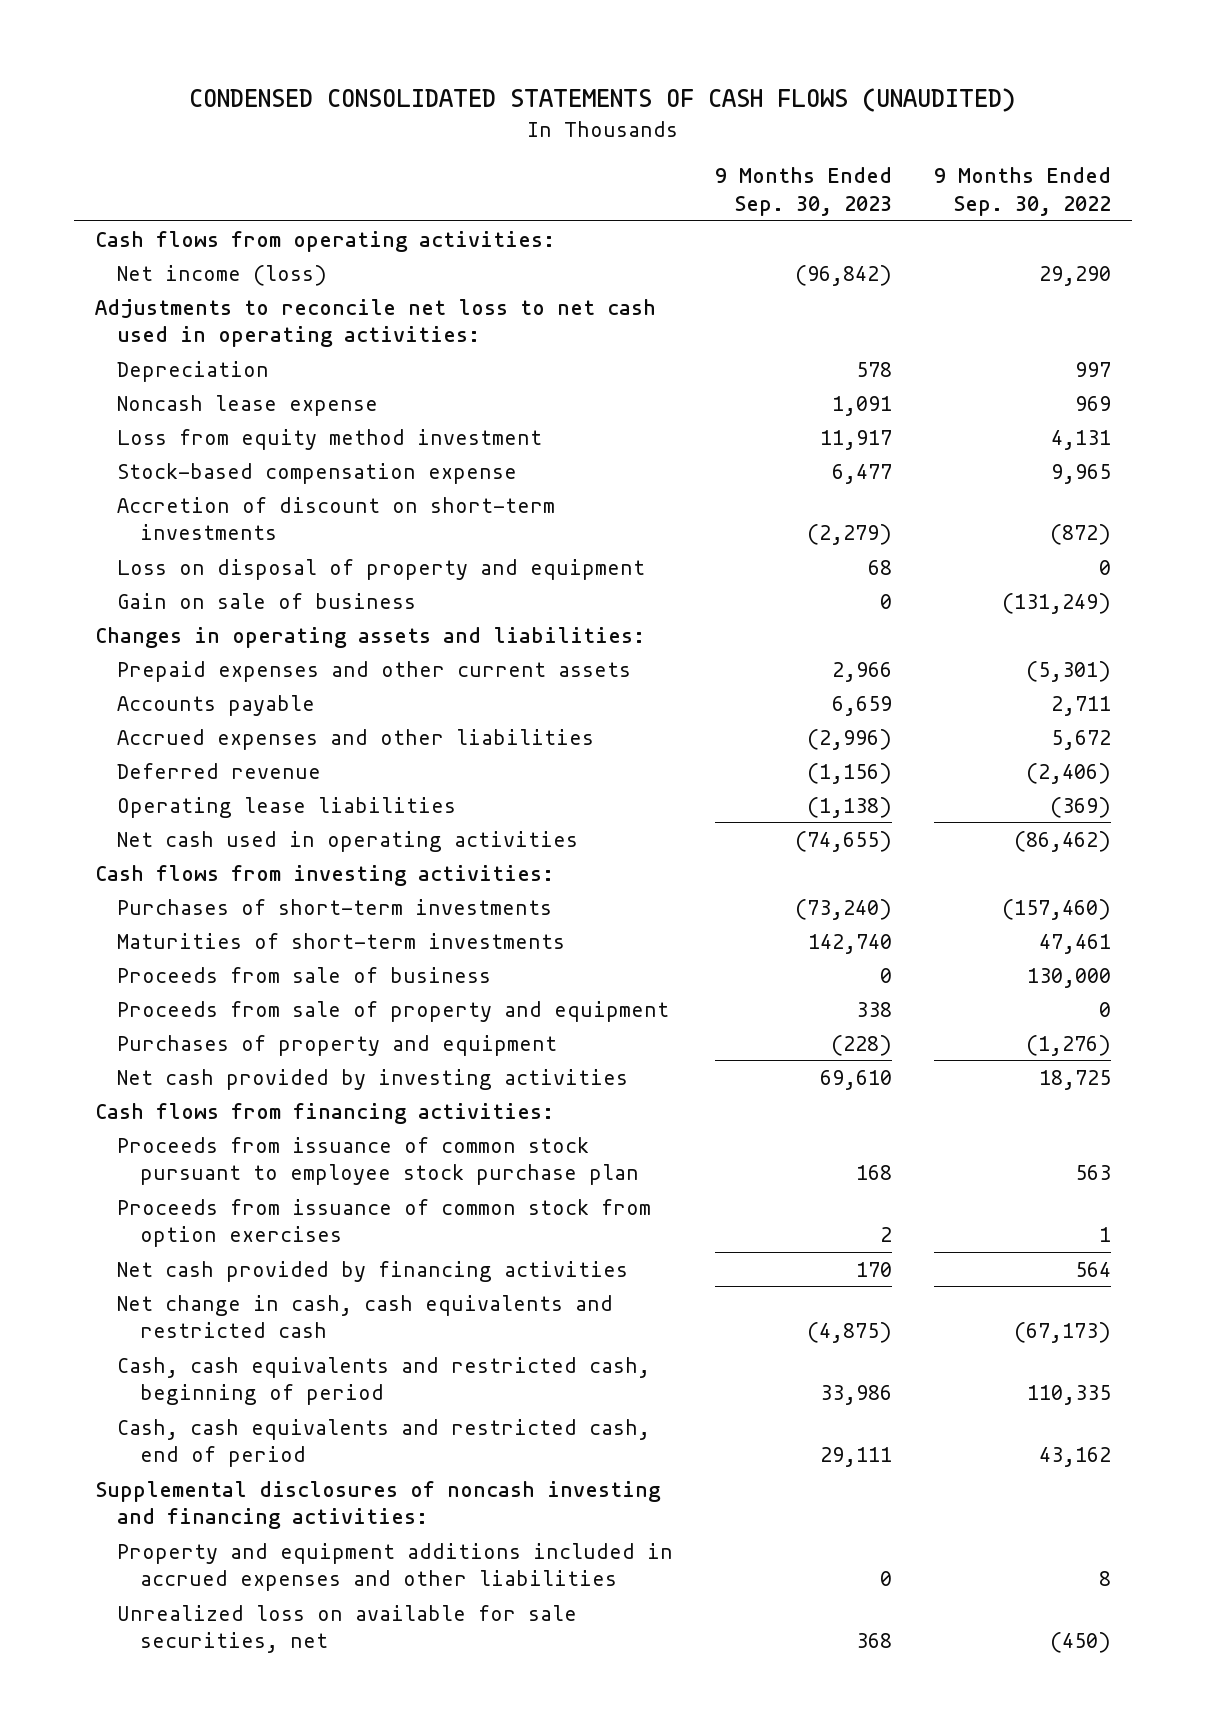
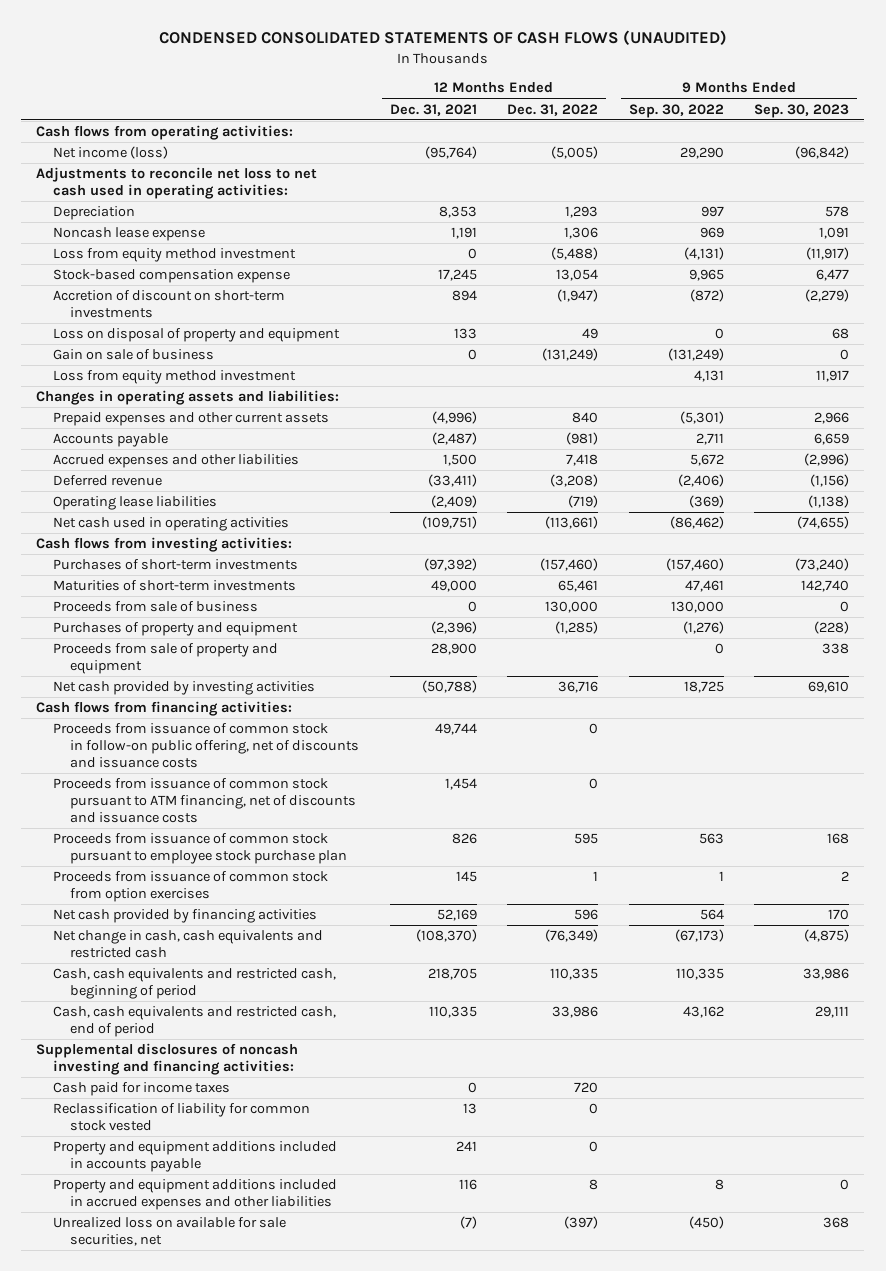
- | 9 Months Ended Sep. 30, 2023 | 9 Months Ended Sep. 30, 2022
+ | 12 Months Ended Dec. 31, 2021 | 12 Months Ended Dec. 31, 2022 | 9 Months Ended Sep. 30, 2022 | 9 Months Ended Sep. 30, 2023
+ Loss from equity method investment | 0 | (5,488) | (4,131) | (11,917)
moved down: Loss from equity method investment | | | 4,131 | 11,917
moved down: Proceeds from sale of property and equipment | 28,900 | | 0 | 338
+ Proceeds from issuance of common stock in follow-on public offering, net of discounts and issuance costs | 49,744 | 0 | |
+ Proceeds from issuance of common stock pursuant to ATM financing, net of discounts and issuance costs | 1,454 | 0 | |
+ Cash paid for income taxes | 0 | 720 | |
+ Reclassification of liability for common stock vested | 13 | 0 | |
+ Property and equipment additions included in accounts payable | 241 | 0 | |

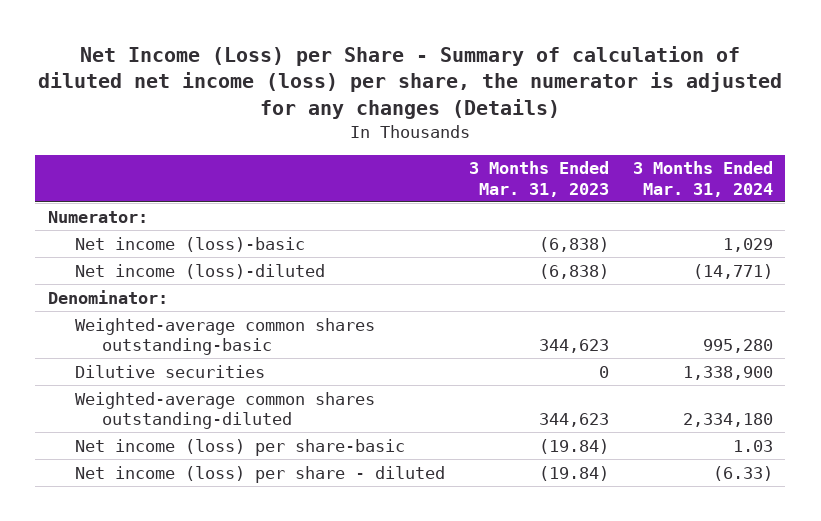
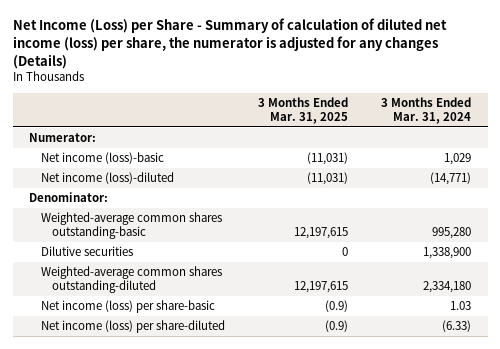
- | 3 Months Ended Mar. 31, 2023 | 3 Months Ended Mar. 31, 2024
+ | 3 Months Ended Mar. 31, 2025 | 3 Months Ended Mar. 31, 2024
- Net income (loss) per share - diluted | (19.84) | (6.33)
+ Net income (loss) per share-diluted | (0.9) | (6.33)

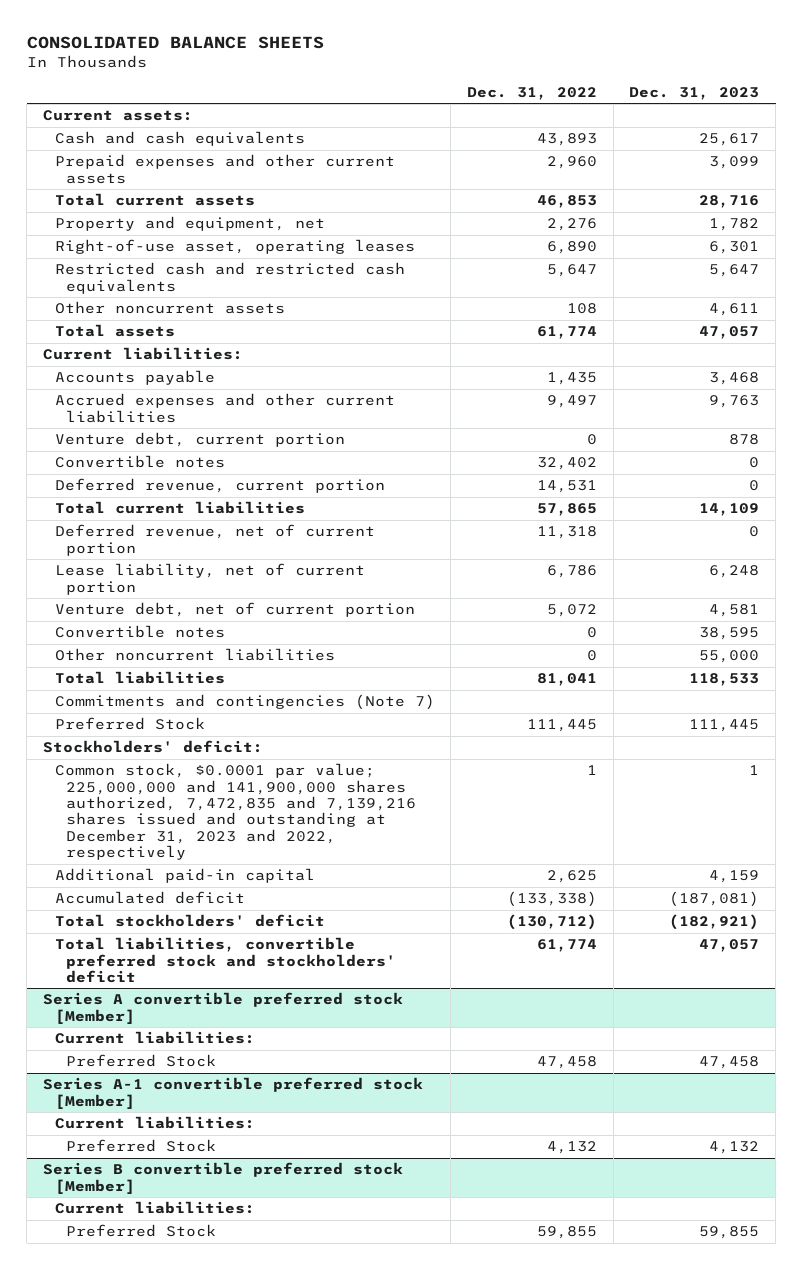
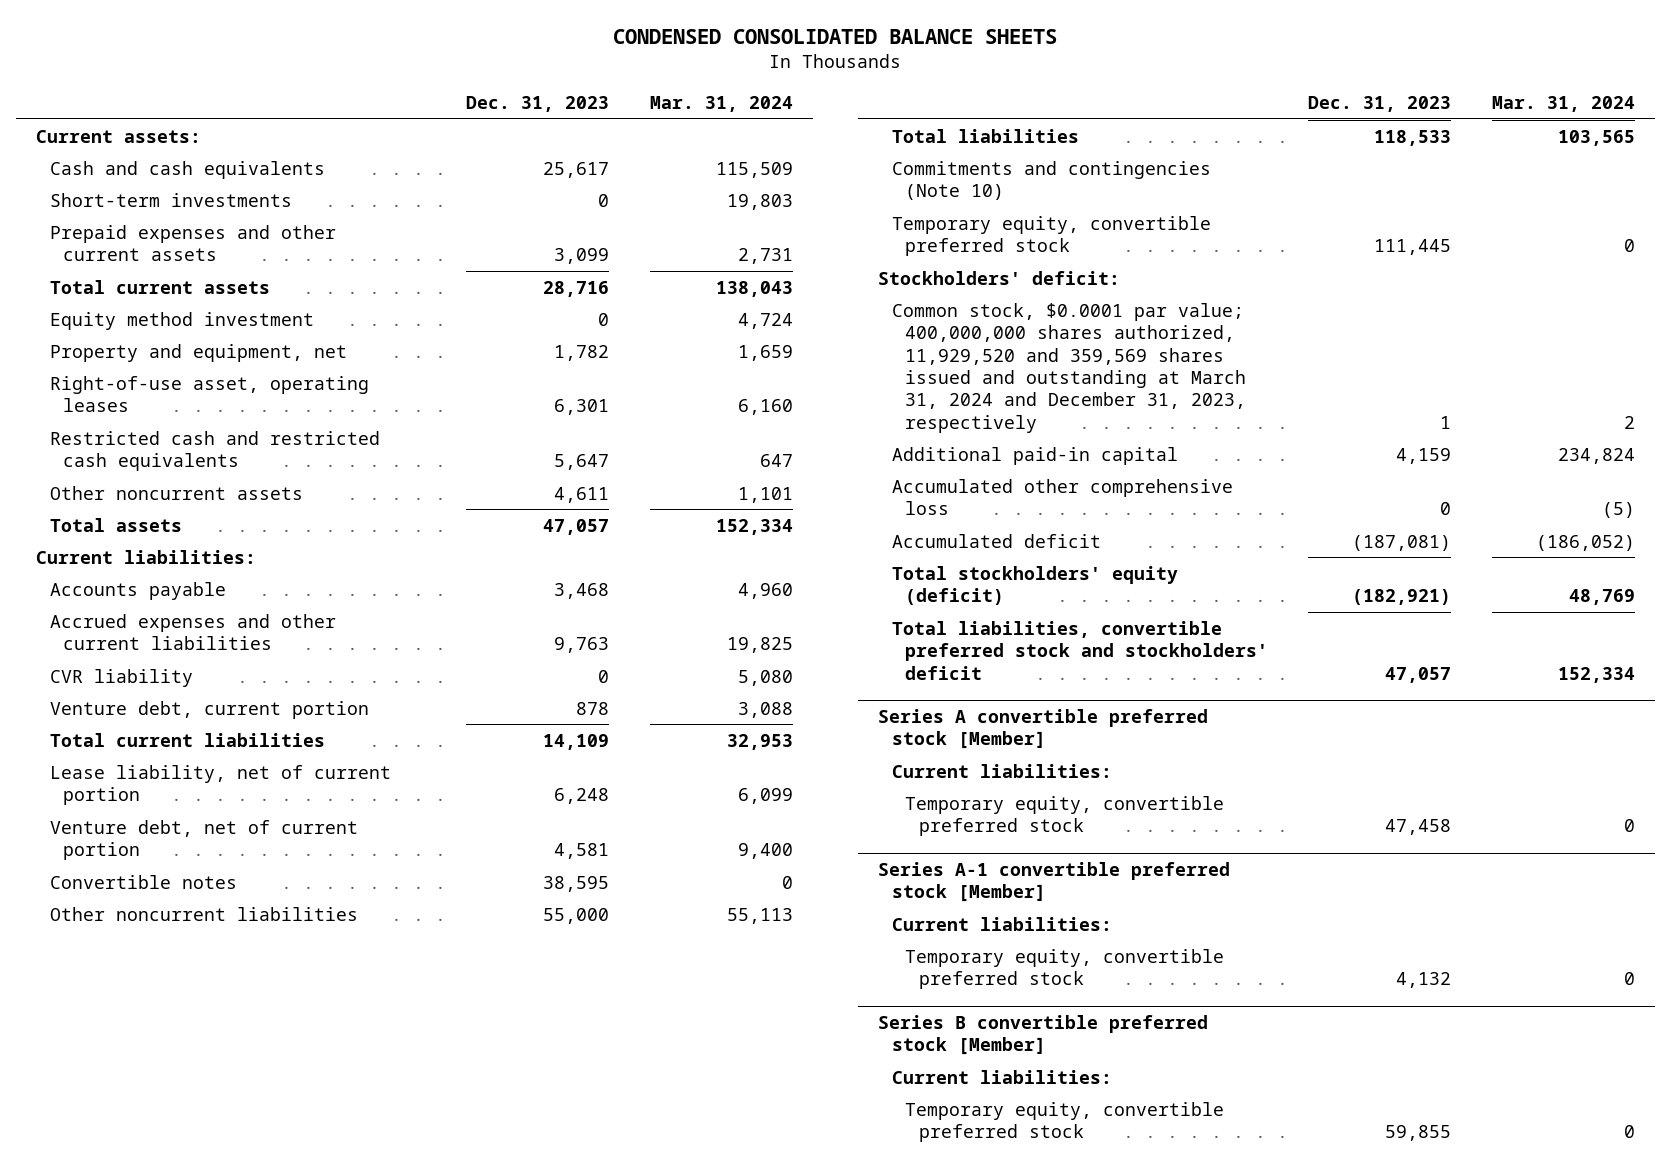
- CONSOLIDATED BALANCE SHEETS
+ CONDENSED CONSOLIDATED BALANCE SHEETS
- | Dec. 31, 2022 | Dec. 31, 2023
+ | Dec. 31, 2023 | Mar. 31, 2024
+ Short-term investments | 0 | 19,803
+ Equity method investment | 0 | 4,724
+ CVR liability | 0 | 5,080
- Convertible notes | 32,402 | 0
- Deferred revenue, current portion | 14,531 | 0
- Deferred revenue, net of current portion | 11,318 | 0
- Commitments and contingencies (Note 7)
- Preferred Stock | 111,445 | 111,445
+ Commitments and contingencies (Note 10)
+ Temporary equity, convertible preferred stock | 111,445 | 0
- Common stock, $0.0001 par value; 225,000,000 and 141,900,000 shares authorized, 7,472,835 and 7,139,216 shares issued and outstanding at December 31, 2023 and 2022, respectively | 1 | 1
+ Common stock, $0.0001 par value; 400,000,000 shares authorized, 11,929,520 and 359,569 shares issued and outstanding at March 31, 2024 and December 31, 2023, respectively | 1 | 2
+ Accumulated other comprehensive loss | 0 | (5)
- Total stockholders' deficit | (130,712) | (182,921)
+ Total stockholders' equity (deficit) | (182,921) | 48,769
@ Series A convertible preferred stock [Member]
- Preferred Stock | 47,458 | 47,458
+ Temporary equity, convertible preferred stock | 47,458 | 0
@ Series A-1 convertible preferred stock [Member]
- Preferred Stock | 4,132 | 4,132
+ Temporary equity, convertible preferred stock | 4,132 | 0
@ Series B convertible preferred stock [Member]
- Preferred Stock | 59,855 | 59,855
+ Temporary equity, convertible preferred stock | 59,855 | 0

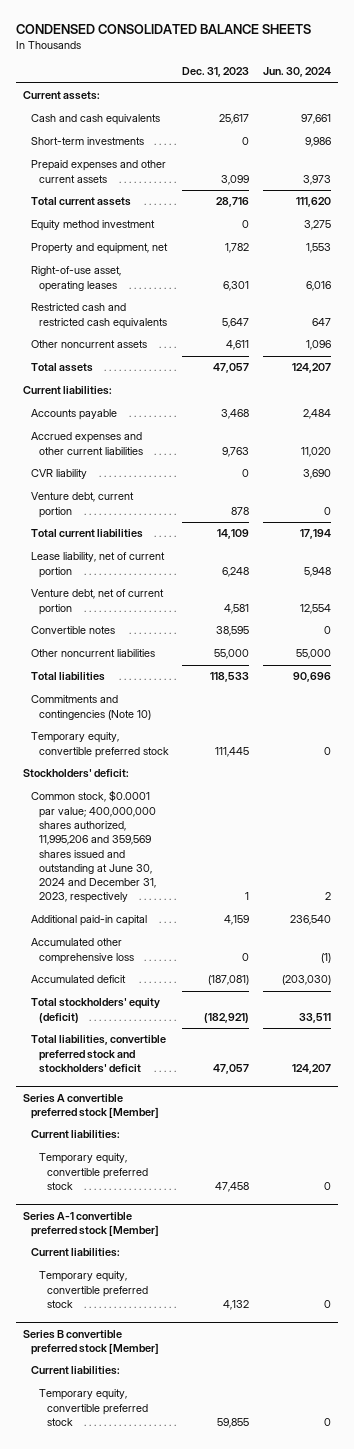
- | Dec. 31, 2023 | Mar. 31, 2024
+ | Dec. 31, 2023 | Jun. 30, 2024
- Common stock, $0.0001 par value; 400,000,000 shares authorized, 11,929,520 and 359,569 shares issued and outstanding at March 31, 2024 and December 31, 2023, respectively | 1 | 2
+ Common stock, $0.0001 par value; 400,000,000 shares authorized, 11,995,206 and 359,569 shares issued and outstanding at June 30, 2024 and December 31, 2023, respectively | 1 | 2

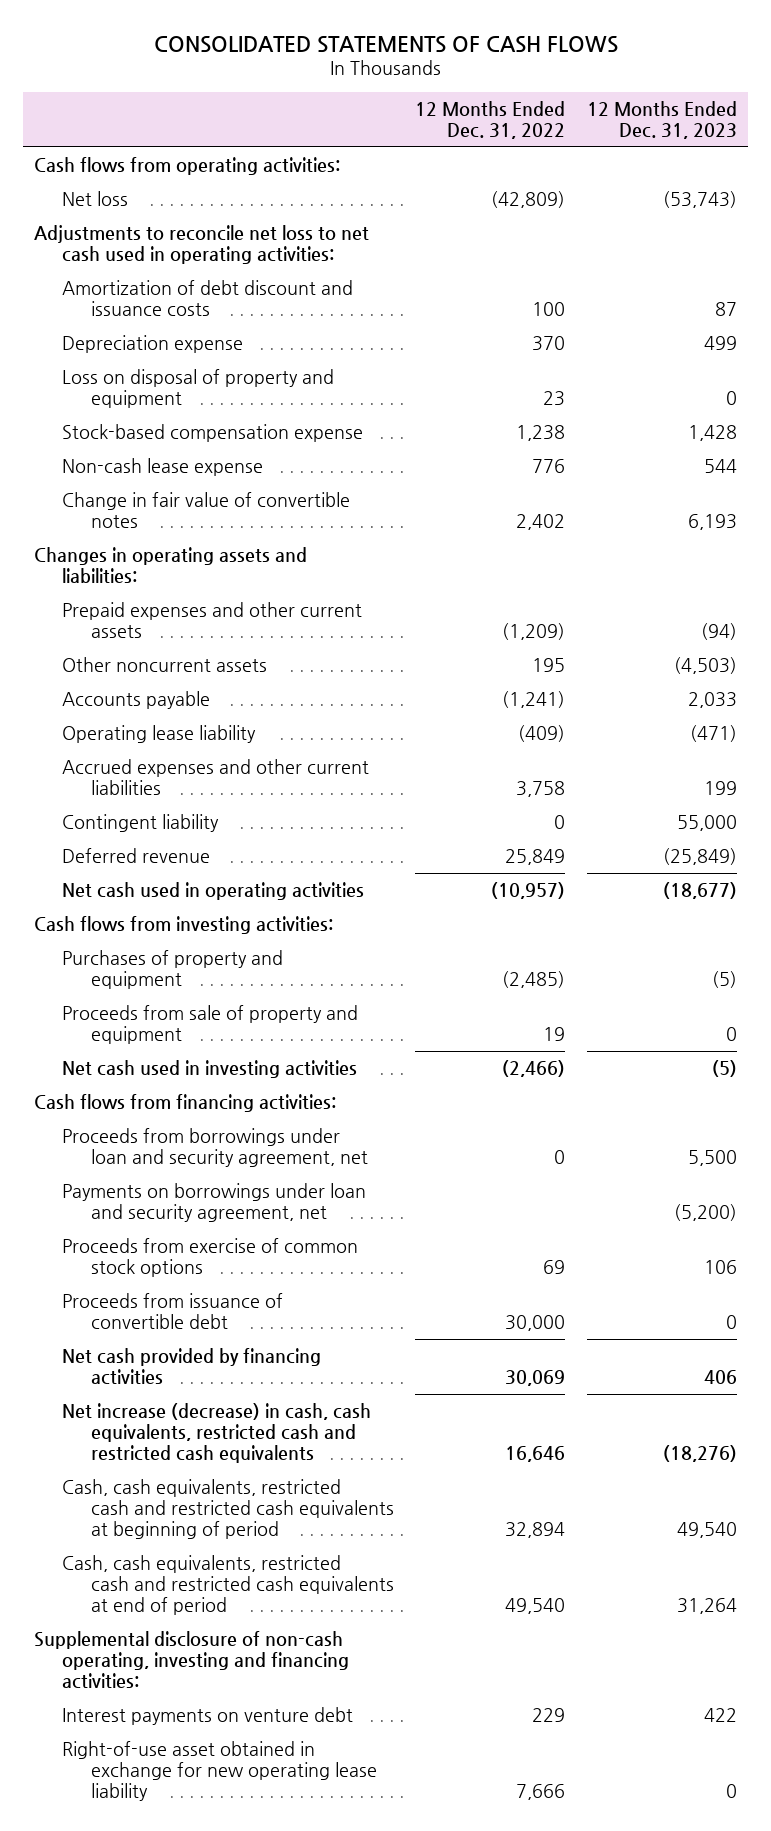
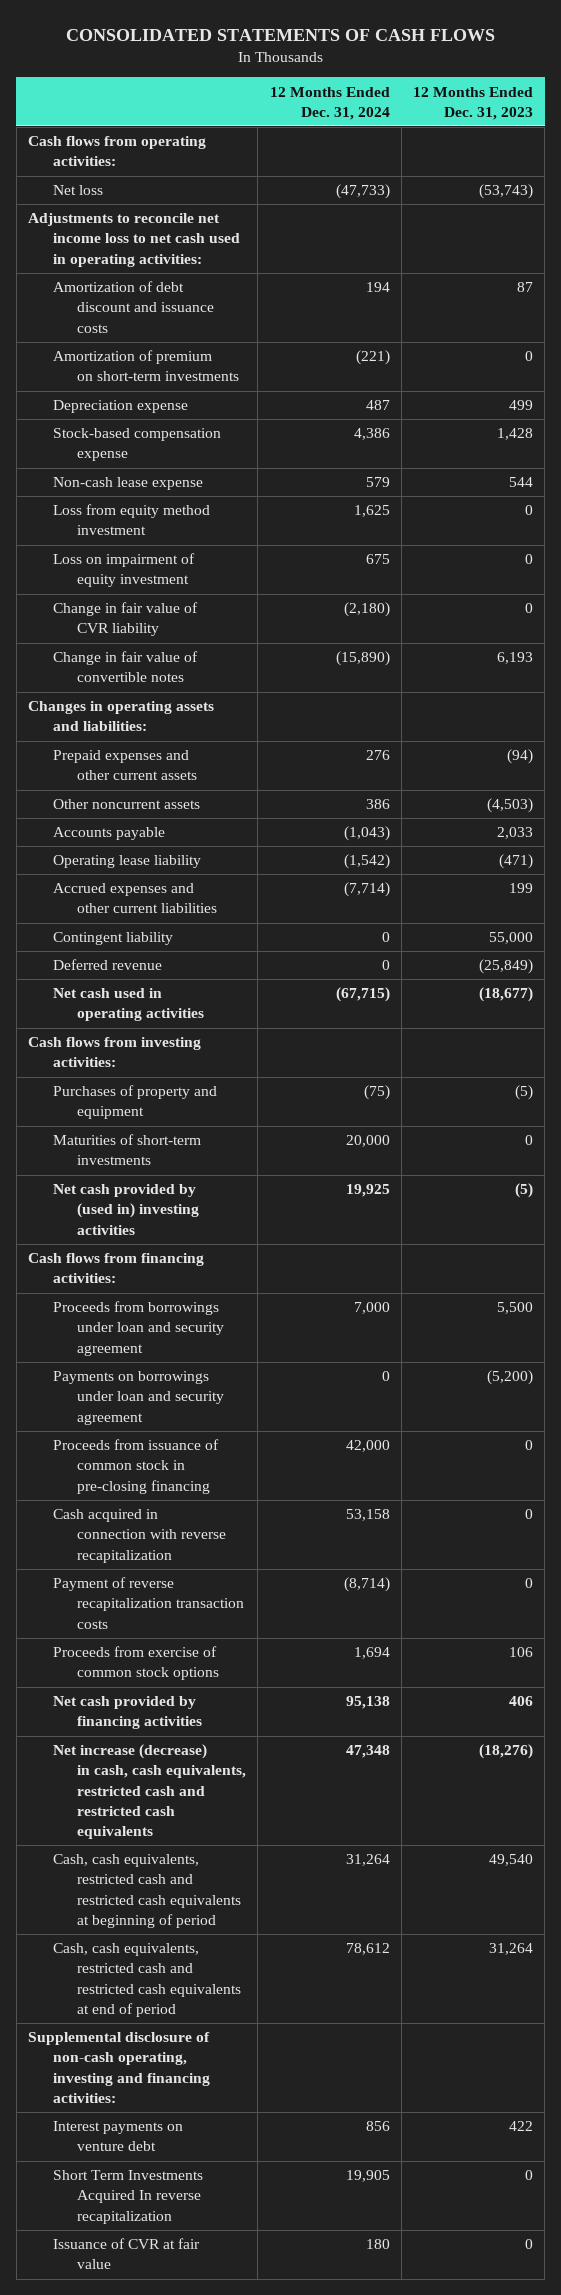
- | 12 Months Ended Dec. 31, 2022 | 12 Months Ended Dec. 31, 2023
+ | 12 Months Ended Dec. 31, 2024 | 12 Months Ended Dec. 31, 2023
- Adjustments to reconcile net loss to net cash used in operating activities:
+ Adjustments to reconcile net income loss to net cash used in operating activities:
+ Amortization of premium on short-term investments | (221) | 0
- Loss on disposal of property and equipment | 23 | 0
+ Loss from equity method investment | 1,625 | 0
+ Loss on impairment of equity investment | 675 | 0
+ Change in fair value of CVR liability | (2,180) | 0
- Proceeds from sale of property and equipment | 19 | 0
- Net cash used in investing activities | (2,466) | (5)
+ Maturities of short-term investments | 20,000 | 0
+ Net cash provided by (used in) investing activities | 19,925 | (5)
- Proceeds from borrowings under loan and security agreement, net | 0 | 5,500
- Payments on borrowings under loan and security agreement, net | | (5,200)
+ Proceeds from borrowings under loan and security agreement | 7,000 | 5,500
+ Payments on borrowings under loan and security agreement | 0 | (5,200)
+ Proceeds from issuance of common stock in pre-closing financing | 42,000 | 0
+ Cash acquired in connection with reverse recapitalization | 53,158 | 0
+ Payment of reverse recapitalization transaction costs | (8,714) | 0
- Proceeds from issuance of convertible debt | 30,000 | 0
- Right-of-use asset obtained in exchange for new operating lease liability | 7,666 | 0
+ Short Term Investments Acquired In reverse recapitalization | 19,905 | 0
+ Issuance of CVR at fair value | 180 | 0

